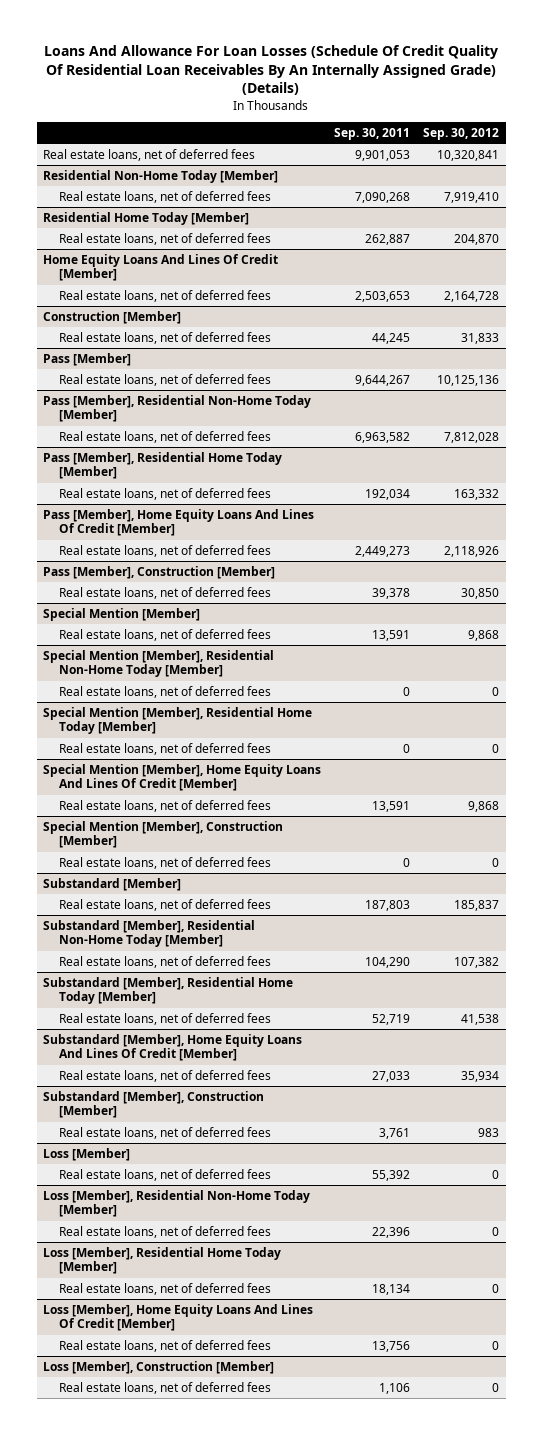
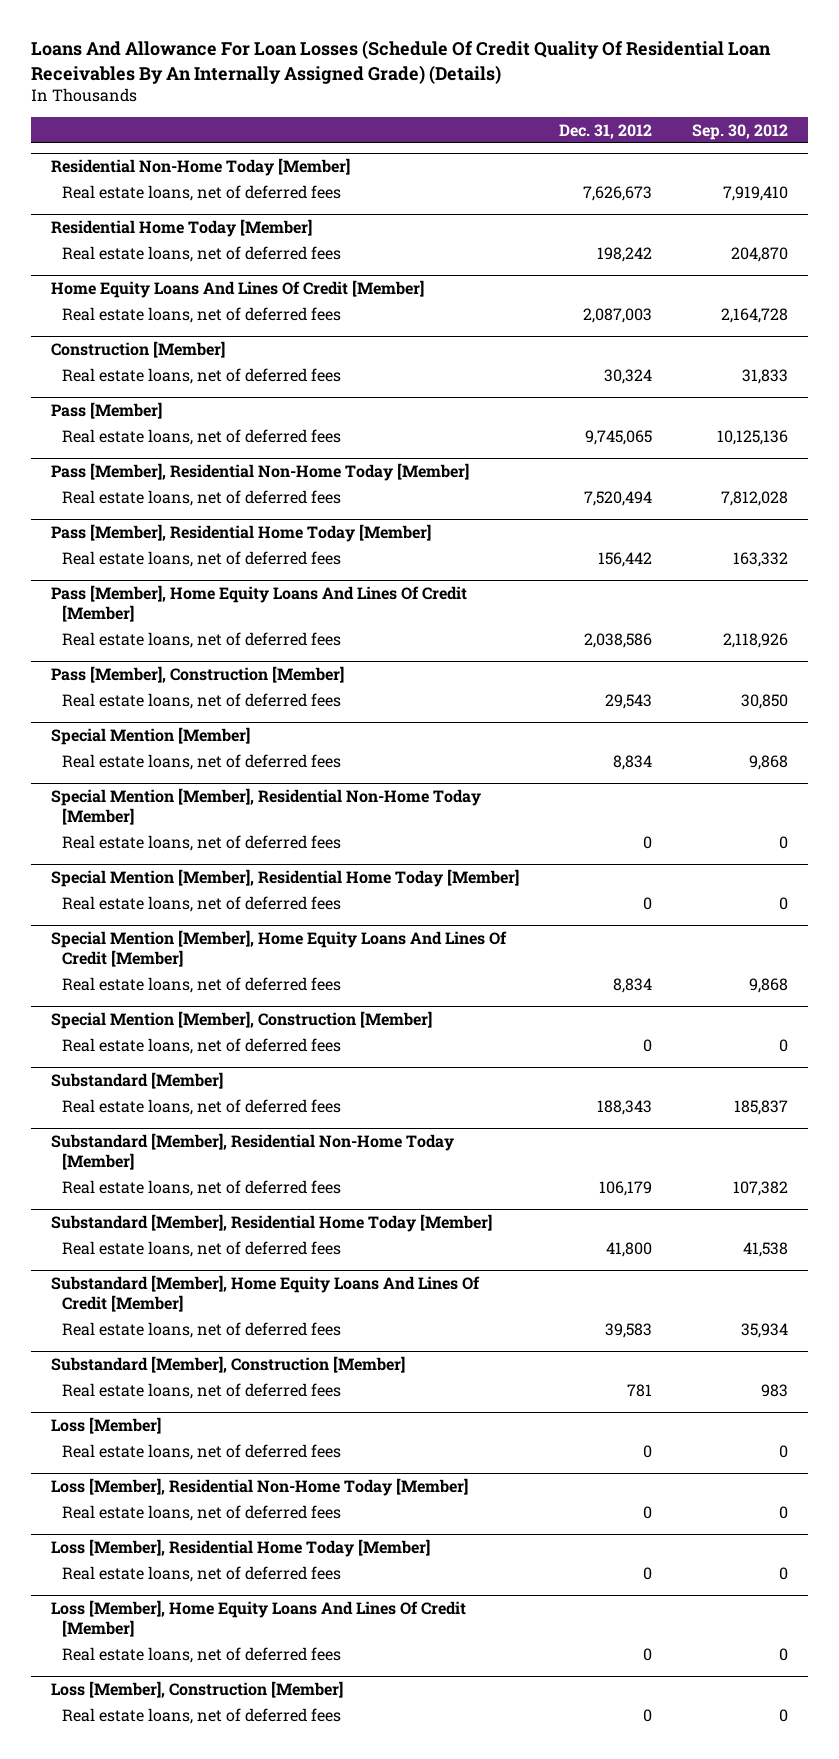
- | Sep. 30, 2011 | Sep. 30, 2012
+ | Dec. 31, 2012 | Sep. 30, 2012
- Real estate loans, net of deferred fees | 9,901,053 | 10,320,841

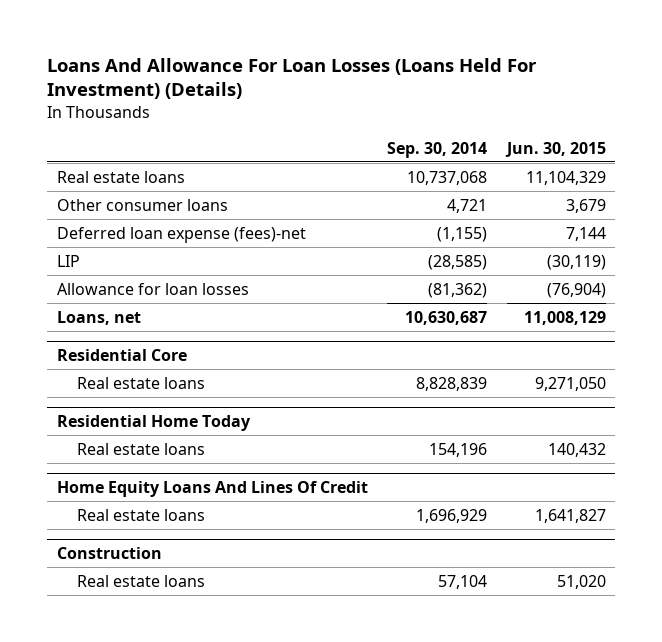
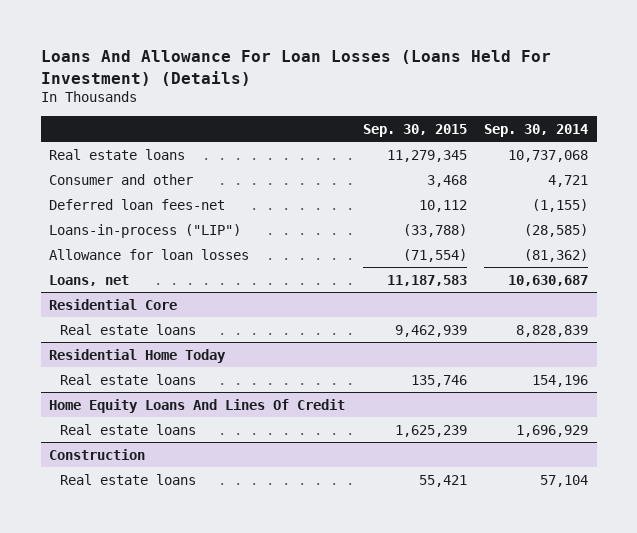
- | Sep. 30, 2014 | Jun. 30, 2015
+ | Sep. 30, 2015 | Sep. 30, 2014
- Other consumer loans | 4,721 | 3,679
- Deferred loan expense (fees)-net | (1,155) | 7,144
- LIP | (28,585) | (30,119)
+ Consumer and other | 3,468 | 4,721
+ Deferred loan fees-net | 10,112 | (1,155)
+ Loans-in-process ("LIP") | (33,788) | (28,585)

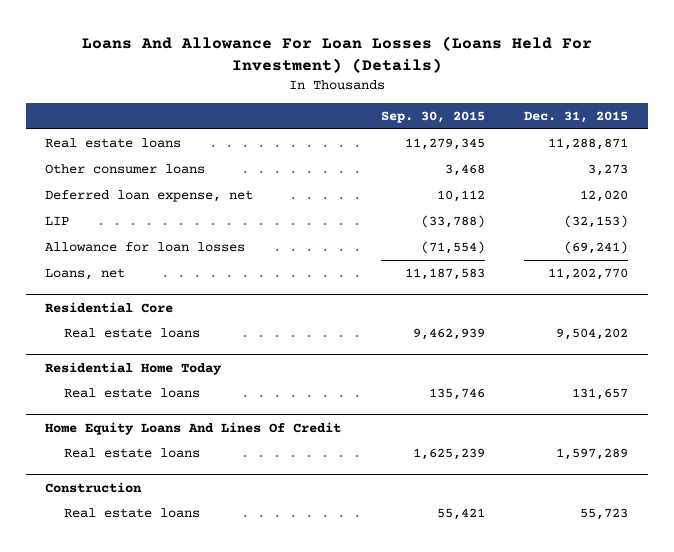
- | Sep. 30, 2015 | Sep. 30, 2014
+ | Sep. 30, 2015 | Dec. 31, 2015
- Consumer and other | 3,468 | 4,721
- Deferred loan fees-net | 10,112 | (1,155)
- Loans-in-process ("LIP") | (33,788) | (28,585)
+ Other consumer loans | 3,468 | 3,273
+ Deferred loan expense, net | 10,112 | 12,020
+ LIP | (33,788) | (32,153)

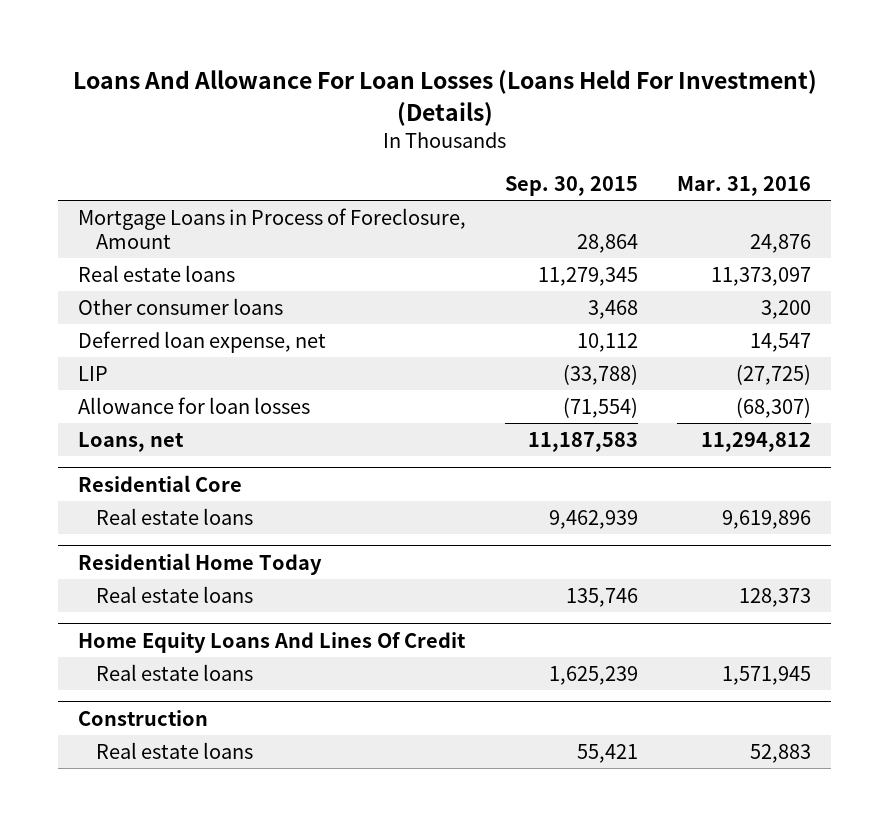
- | Sep. 30, 2015 | Dec. 31, 2015
+ | Sep. 30, 2015 | Mar. 31, 2016
+ Mortgage Loans in Process of Foreclosure, Amount | 28,864 | 24,876

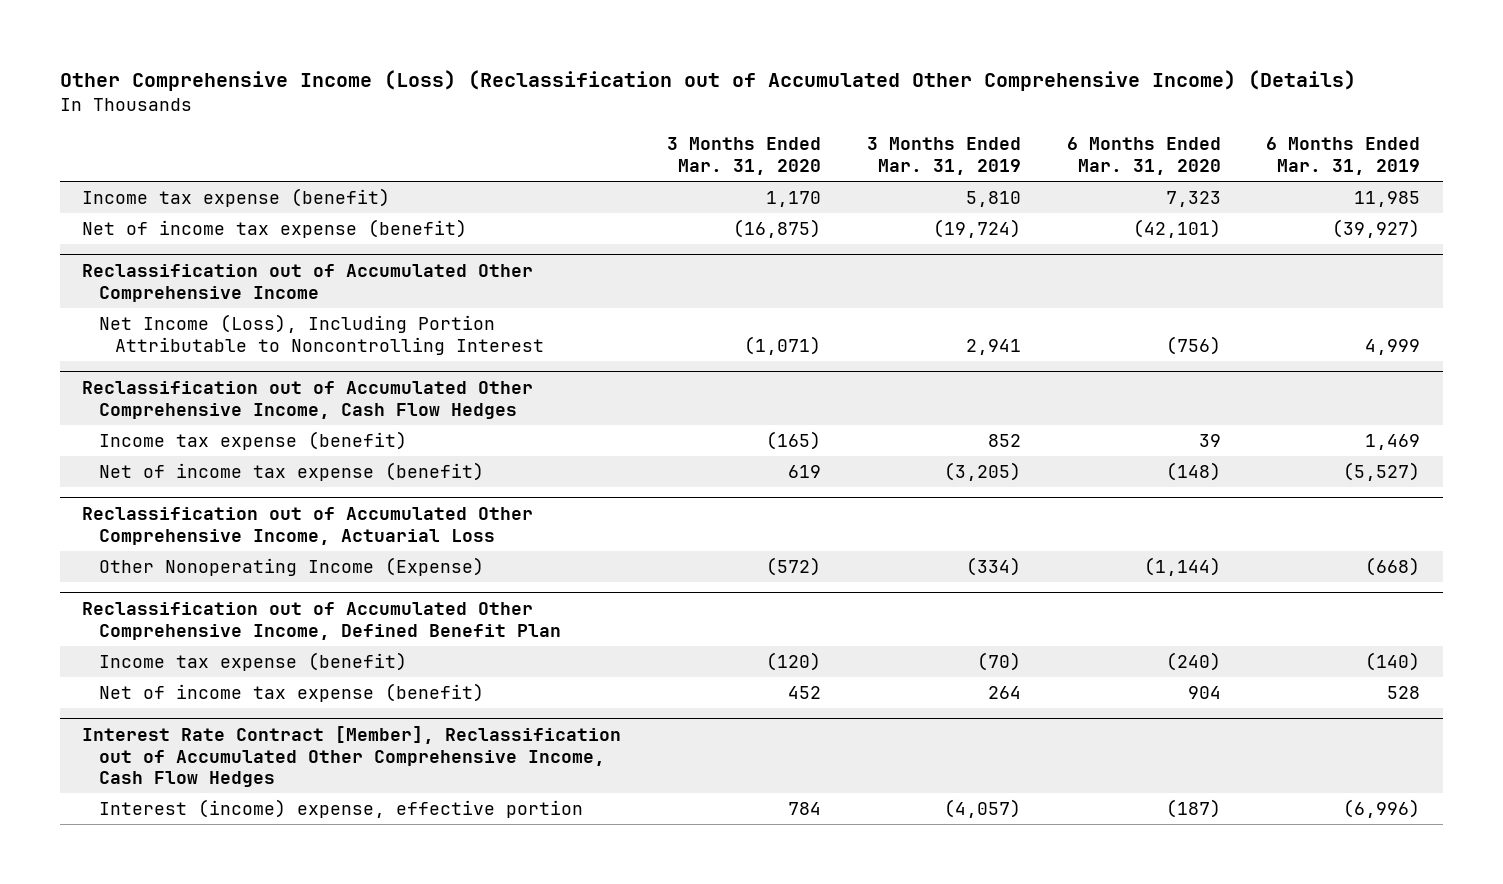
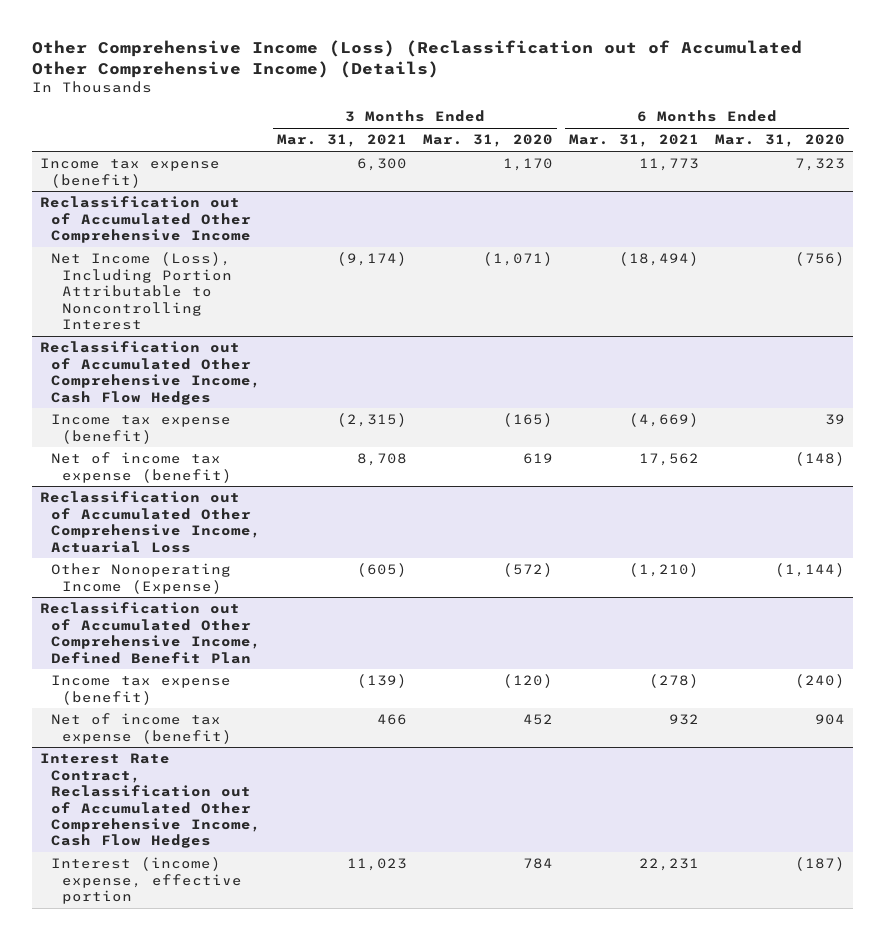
- | 3 Months Ended Mar. 31, 2020 | 3 Months Ended Mar. 31, 2019 | 6 Months Ended Mar. 31, 2020 | 6 Months Ended Mar. 31, 2019
+ | 3 Months Ended Mar. 31, 2021 | 3 Months Ended Mar. 31, 2020 | 6 Months Ended Mar. 31, 2021 | 6 Months Ended Mar. 31, 2020
- Net of income tax expense (benefit) | (16,875) | (19,724) | (42,101) | (39,927)
- Interest Rate Contract [Member], Reclassification out of Accumulated Other Comprehensive Income, Cash Flow Hedges
+ Interest Rate Contract, Reclassification out of Accumulated Other Comprehensive Income, Cash Flow Hedges

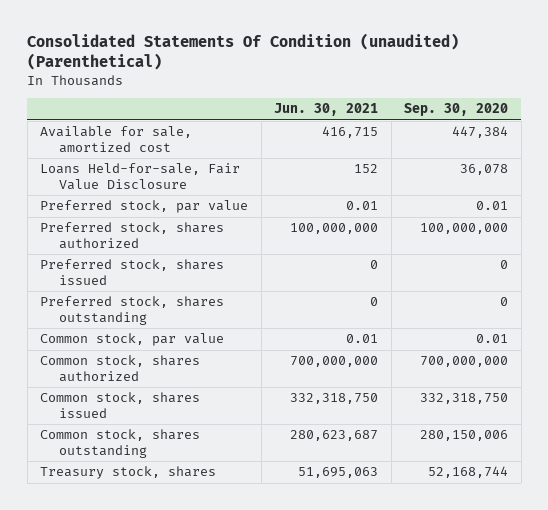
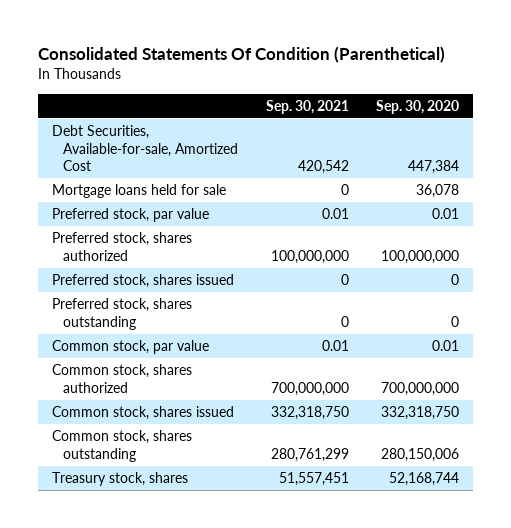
- Consolidated Statements Of Condition (unaudited) (Parenthetical)
+ Consolidated Statements Of Condition (Parenthetical)
- | Jun. 30, 2021 | Sep. 30, 2020
+ | Sep. 30, 2021 | Sep. 30, 2020
- Available for sale, amortized cost | 416,715 | 447,384
- Loans Held-for-sale, Fair Value Disclosure | 152 | 36,078
+ Debt Securities, Available-for-sale, Amortized Cost | 420,542 | 447,384
+ Mortgage loans held for sale | 0 | 36,078

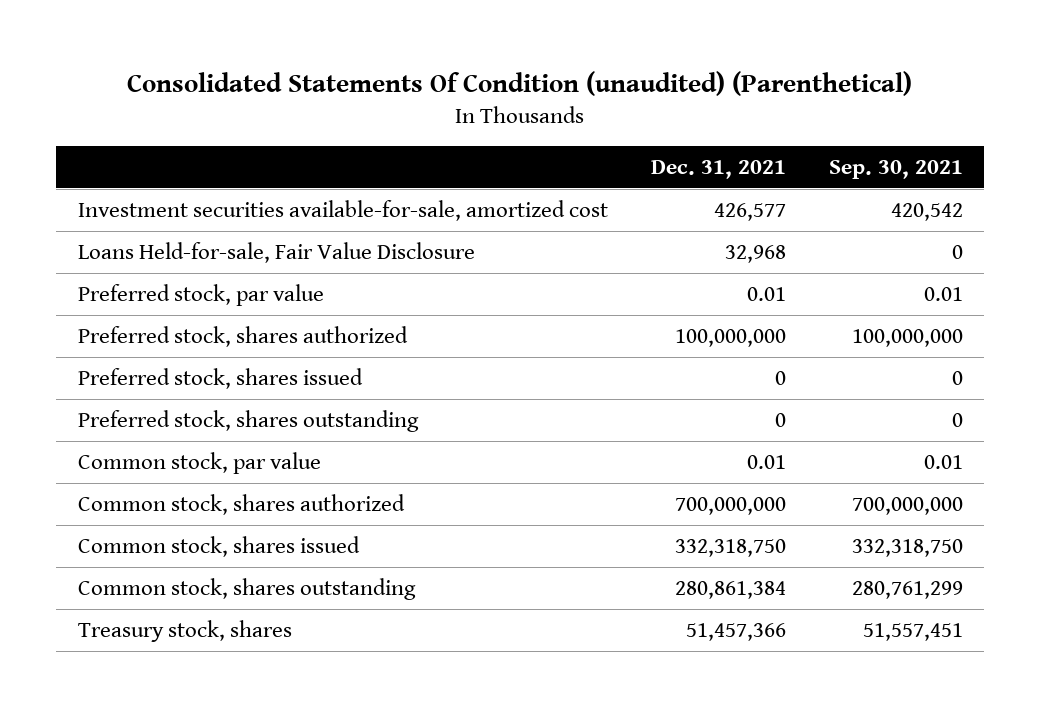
- Consolidated Statements Of Condition (Parenthetical)
+ Consolidated Statements Of Condition (unaudited) (Parenthetical)
- | Sep. 30, 2021 | Sep. 30, 2020
+ | Dec. 31, 2021 | Sep. 30, 2021
- Debt Securities, Available-for-sale, Amortized Cost | 420,542 | 447,384
- Mortgage loans held for sale | 0 | 36,078
+ Investment securities available-for-sale, amortized cost | 426,577 | 420,542
+ Loans Held-for-sale, Fair Value Disclosure | 32,968 | 0

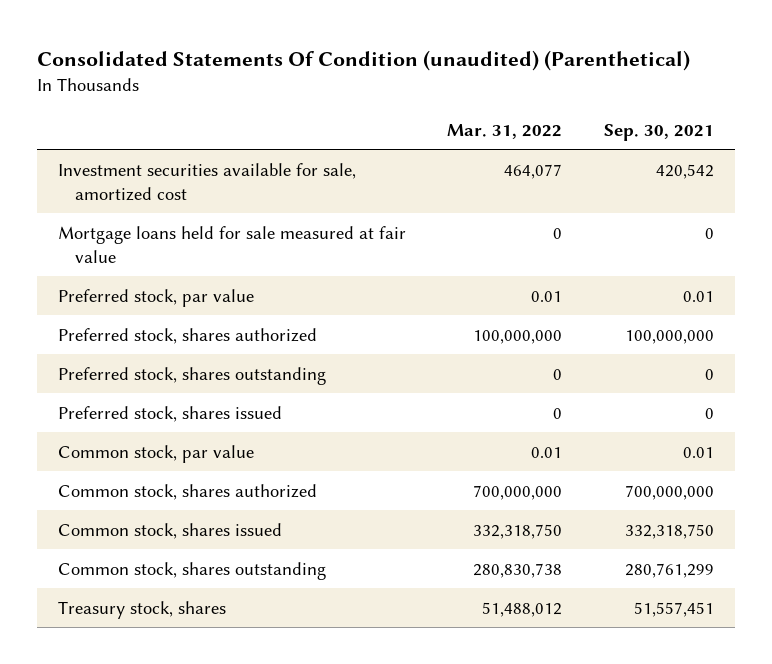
- | Dec. 31, 2021 | Sep. 30, 2021
+ | Mar. 31, 2022 | Sep. 30, 2021
- Investment securities available-for-sale, amortized cost | 426,577 | 420,542
- Loans Held-for-sale, Fair Value Disclosure | 32,968 | 0
+ Investment securities available for sale, amortized cost | 464,077 | 420,542
+ Mortgage loans held for sale measured at fair value | 0 | 0
moved down: Preferred stock, shares issued | 0 | 0

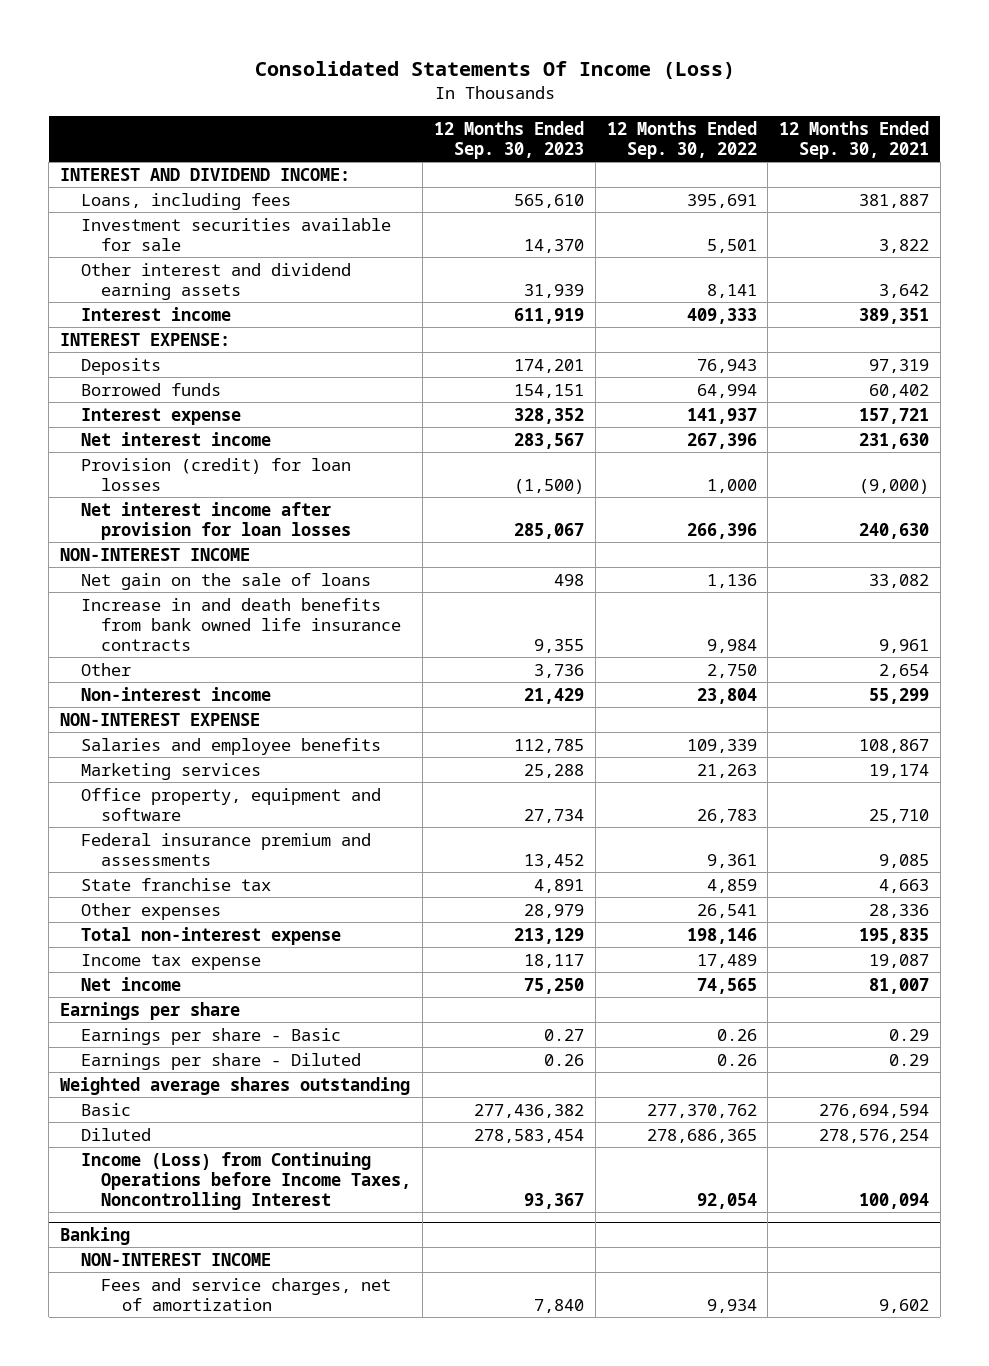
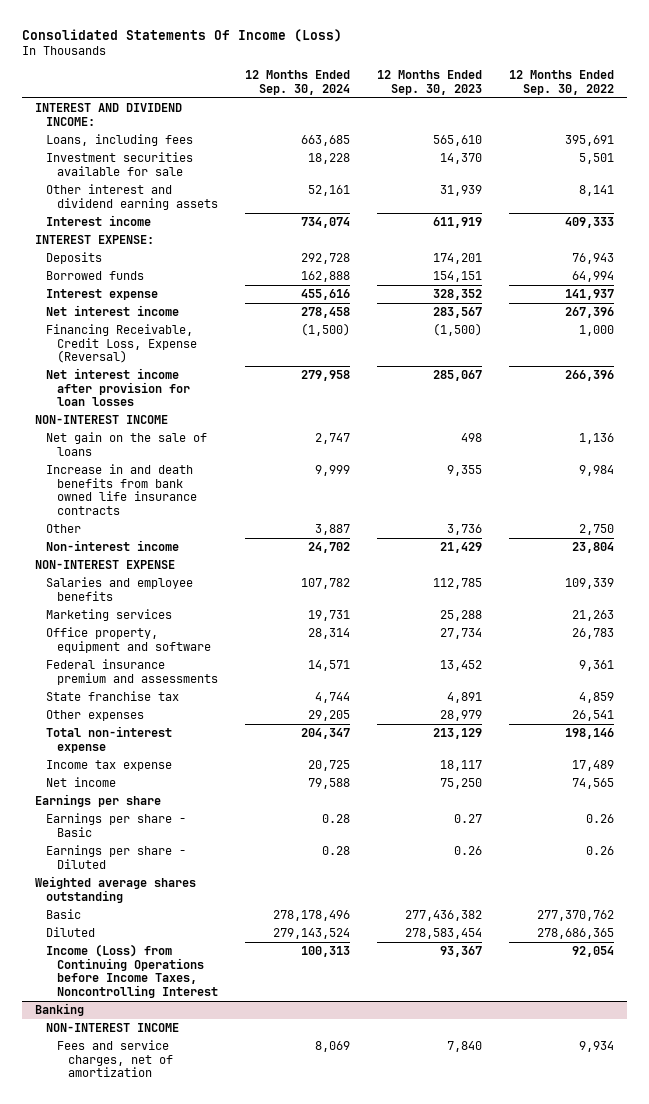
- | 12 Months Ended Sep. 30, 2023 | 12 Months Ended Sep. 30, 2022 | 12 Months Ended Sep. 30, 2021
+ | 12 Months Ended Sep. 30, 2024 | 12 Months Ended Sep. 30, 2023 | 12 Months Ended Sep. 30, 2022
- Provision (credit) for loan losses | (1,500) | 1,000 | (9,000)
+ Financing Receivable, Credit Loss, Expense (Reversal) | (1,500) | (1,500) | 1,000

